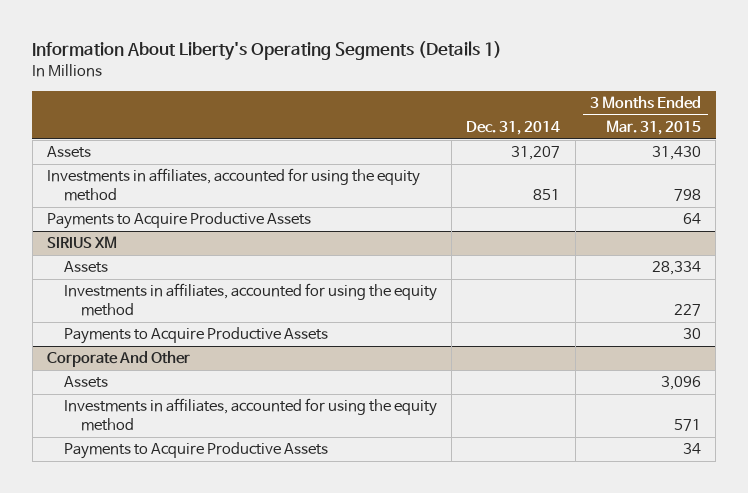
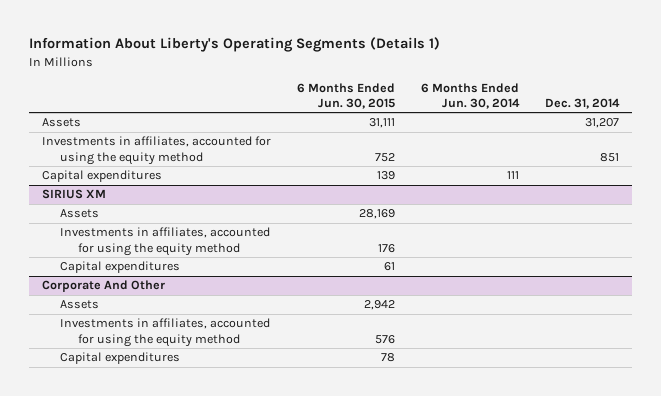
- | Dec. 31, 2014 | 3 Months Ended Mar. 31, 2015
+ | 6 Months Ended Jun. 30, 2015 | 6 Months Ended Jun. 30, 2014 | Dec. 31, 2014
- Payments to Acquire Productive Assets | | 64
+ Capital expenditures | 139 | 111 |
@ SIRIUS XM
- Payments to Acquire Productive Assets | | 30
+ Capital expenditures | 61 | |
@ Corporate And Other
- Payments to Acquire Productive Assets | | 34
+ Capital expenditures | 78 | |

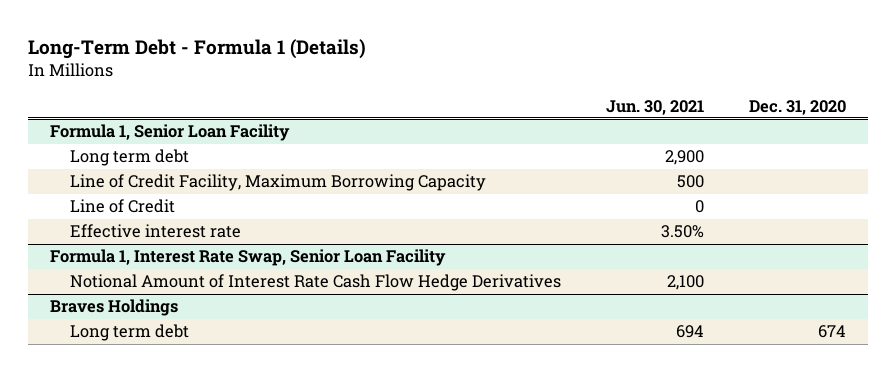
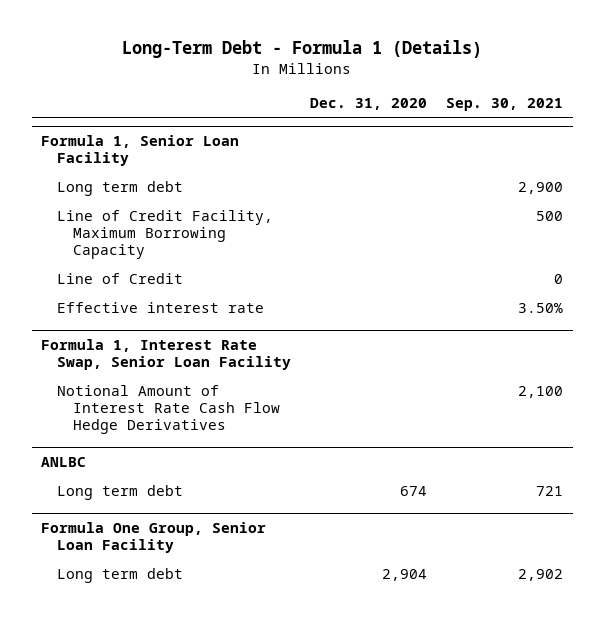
- | Jun. 30, 2021 | Dec. 31, 2020
+ | Dec. 31, 2020 | Sep. 30, 2021
- Braves Holdings
+ ANLBC
+ Formula One Group, Senior Loan Facility
+ Long term debt | 2,904 | 2,902

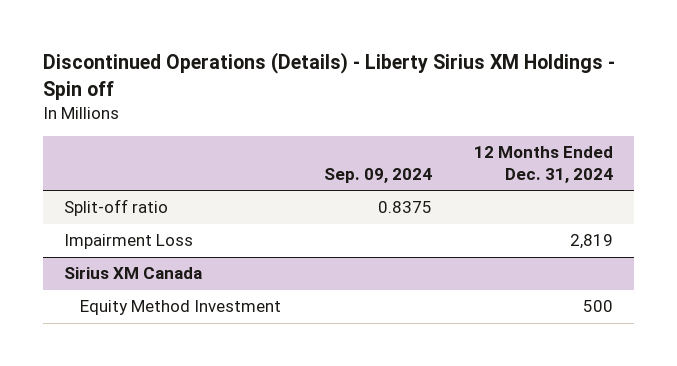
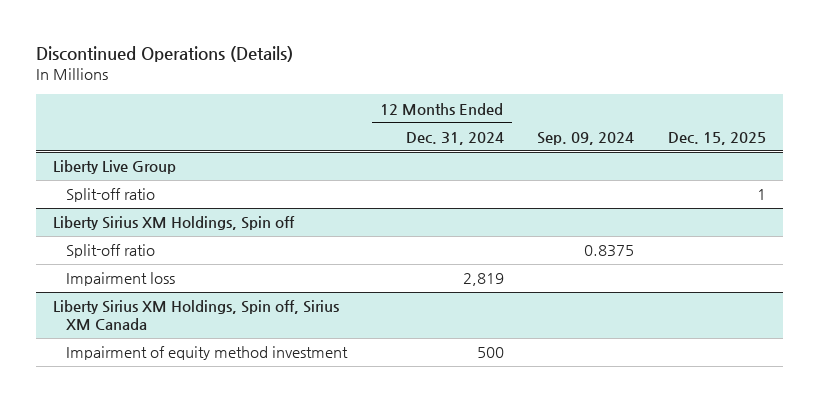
- Discontinued Operations (Details) - Liberty Sirius XM Holdings - Spin off
+ Discontinued Operations (Details)
- | Sep. 09, 2024 | 12 Months Ended Dec. 31, 2024
+ | 12 Months Ended Dec. 31, 2024 | Sep. 09, 2024 | Dec. 15, 2025
+ Liberty Live Group
+ Split-off ratio | | | 1
+ Liberty Sirius XM Holdings, Spin off
- Impairment Loss | | 2,819
- Sirius XM Canada
- Equity Method Investment | | 500
+ Impairment loss | 2,819 | |
+ Liberty Sirius XM Holdings, Spin off, Sirius XM Canada
+ Impairment of equity method investment | 500 | |

